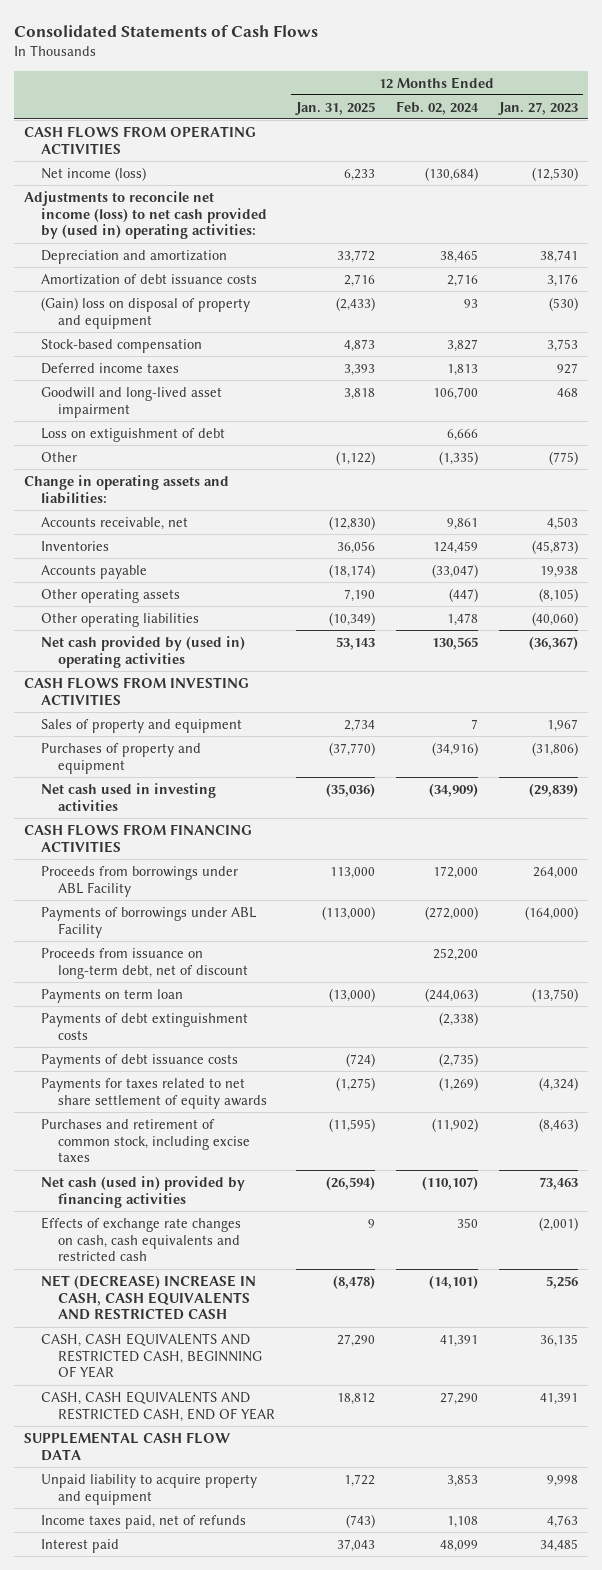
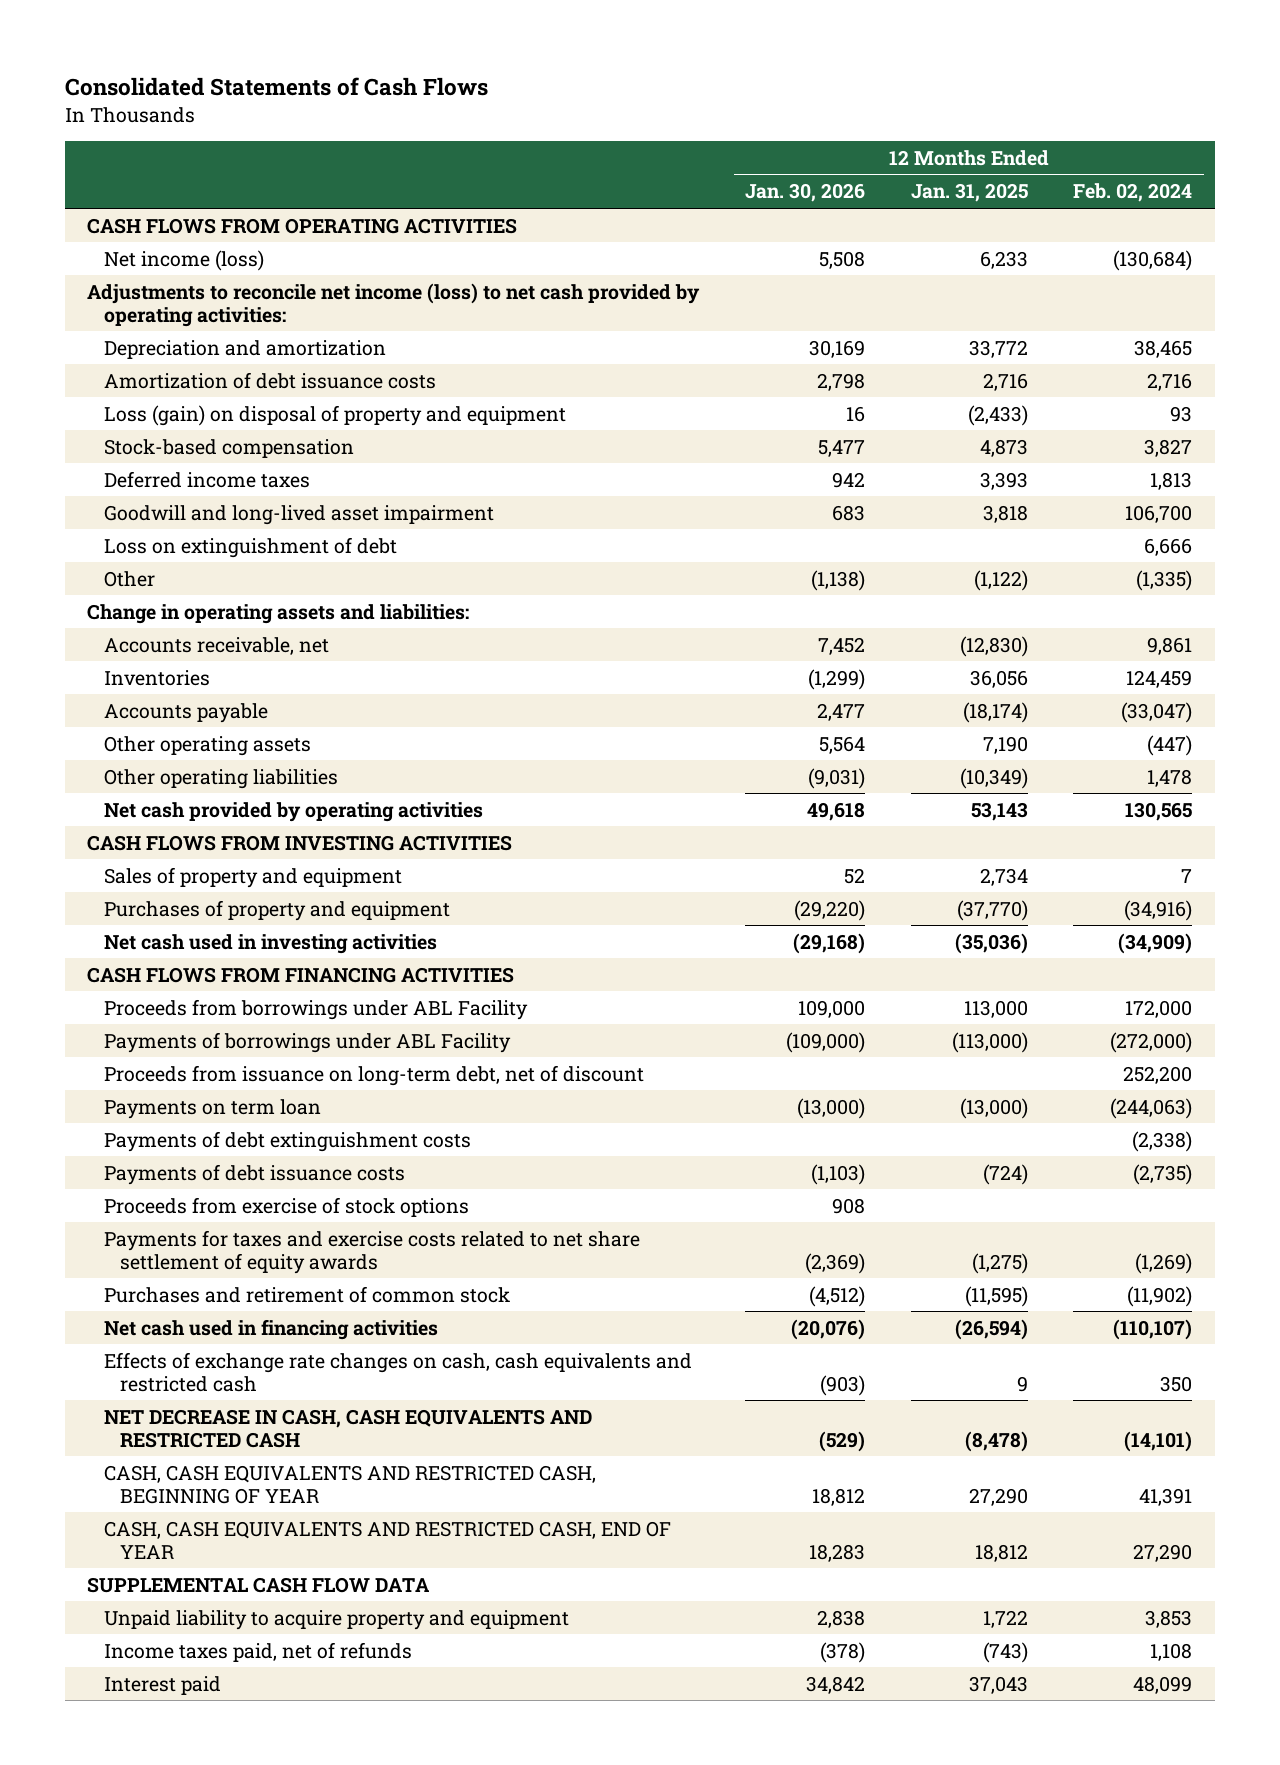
- | 12 Months Ended Jan. 31, 2025 | 12 Months Ended Feb. 02, 2024 | 12 Months Ended Jan. 27, 2023
+ | 12 Months Ended Jan. 30, 2026 | 12 Months Ended Jan. 31, 2025 | 12 Months Ended Feb. 02, 2024
- Adjustments to reconcile net income (loss) to net cash provided by (used in) operating activities:
+ Adjustments to reconcile net income (loss) to net cash provided by operating activities:
- (Gain) loss on disposal of property and equipment | (2,433) | 93 | (530)
+ Loss (gain) on disposal of property and equipment | 16 | (2,433) | 93
- Loss on extiguishment of debt | | 6,666 |
+ Loss on extinguishment of debt | | | 6,666
- Net cash provided by (used in) operating activities | 53,143 | 130,565 | (36,367)
+ Net cash provided by operating activities | 49,618 | 53,143 | 130,565
- Payments for taxes related to net share settlement of equity awards | (1,275) | (1,269) | (4,324)
- Purchases and retirement of common stock, including excise taxes | (11,595) | (11,902) | (8,463)
- Net cash (used in) provided by financing activities | (26,594) | (110,107) | 73,463
+ Proceeds from exercise of stock options | 908 | |
+ Payments for taxes and exercise costs related to net share settlement of equity awards | (2,369) | (1,275) | (1,269)
+ Purchases and retirement of common stock | (4,512) | (11,595) | (11,902)
+ Net cash used in financing activities | (20,076) | (26,594) | (110,107)
- NET (DECREASE) INCREASE IN CASH, CASH EQUIVALENTS AND RESTRICTED CASH | (8,478) | (14,101) | 5,256
+ NET DECREASE IN CASH, CASH EQUIVALENTS AND RESTRICTED CASH | (529) | (8,478) | (14,101)

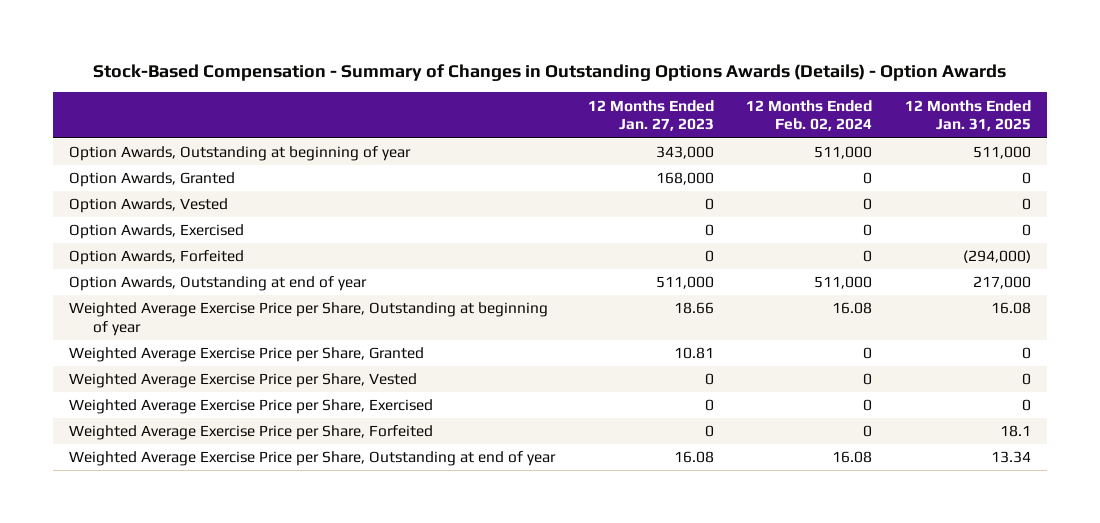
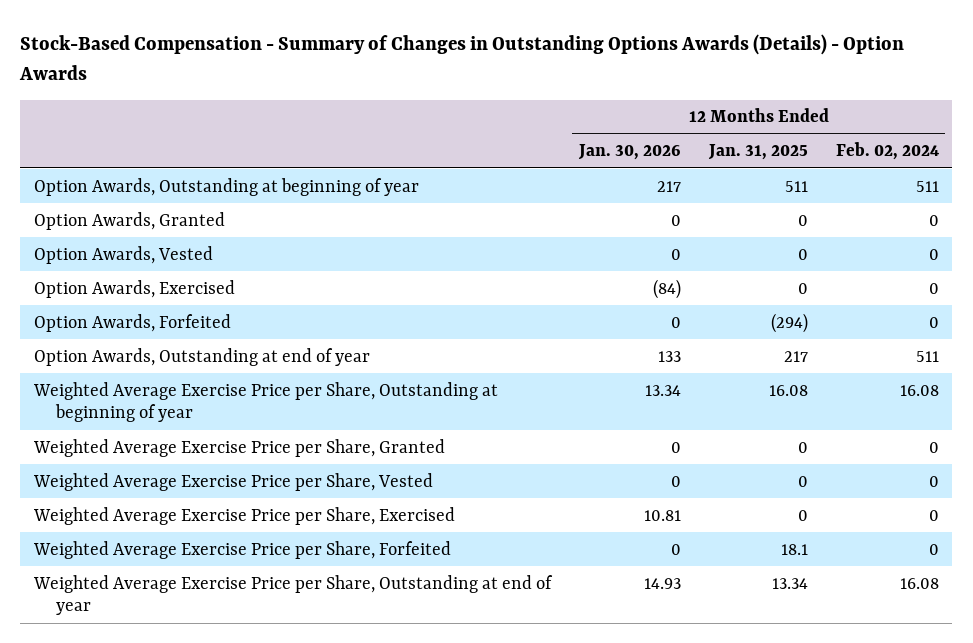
- | 12 Months Ended Jan. 27, 2023 | 12 Months Ended Feb. 02, 2024 | 12 Months Ended Jan. 31, 2025
+ | 12 Months Ended Jan. 30, 2026 | 12 Months Ended Jan. 31, 2025 | 12 Months Ended Feb. 02, 2024
- Option Awards, Outstanding at beginning of year | 343,000 | 511,000 | 511,000
+ Option Awards, Outstanding at beginning of year | 217 | 511 | 511
- Option Awards, Forfeited | 0 | 0 | (294,000)
- Option Awards, Outstanding at end of year | 511,000 | 511,000 | 217,000
+ Option Awards, Forfeited | 0 | (294) | 0
+ Option Awards, Outstanding at end of year | 133 | 217 | 511

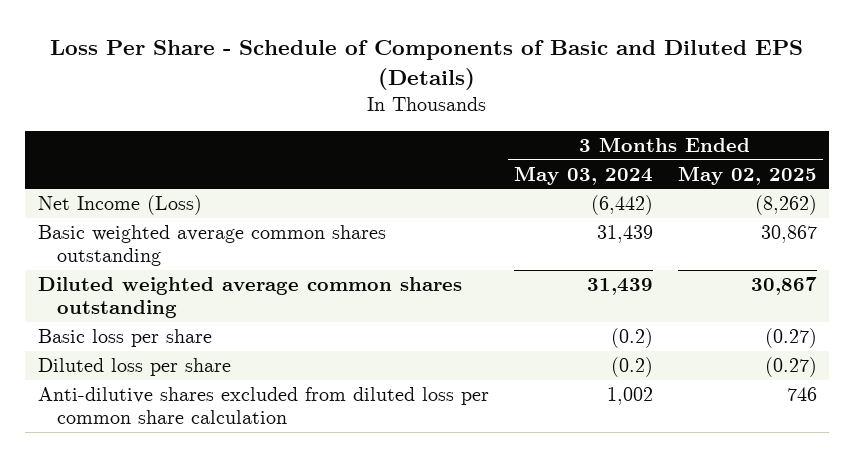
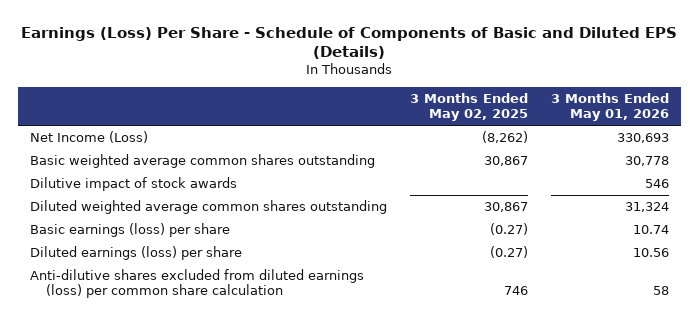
- Loss Per Share - Schedule of Components of Basic and Diluted EPS (Details)
+ Earnings (Loss) Per Share - Schedule of Components of Basic and Diluted EPS (Details)
- | 3 Months Ended May 03, 2024 | 3 Months Ended May 02, 2025
+ | 3 Months Ended May 02, 2025 | 3 Months Ended May 01, 2026
+ Dilutive impact of stock awards | | 546
- Basic loss per share | (0.2) | (0.27)
- Diluted loss per share | (0.2) | (0.27)
- Anti-dilutive shares excluded from diluted loss per common share calculation | 1,002 | 746
+ Basic earnings (loss) per share | (0.27) | 10.74
+ Diluted earnings (loss) per share | (0.27) | 10.56
+ Anti-dilutive shares excluded from diluted earnings (loss) per common share calculation | 746 | 58

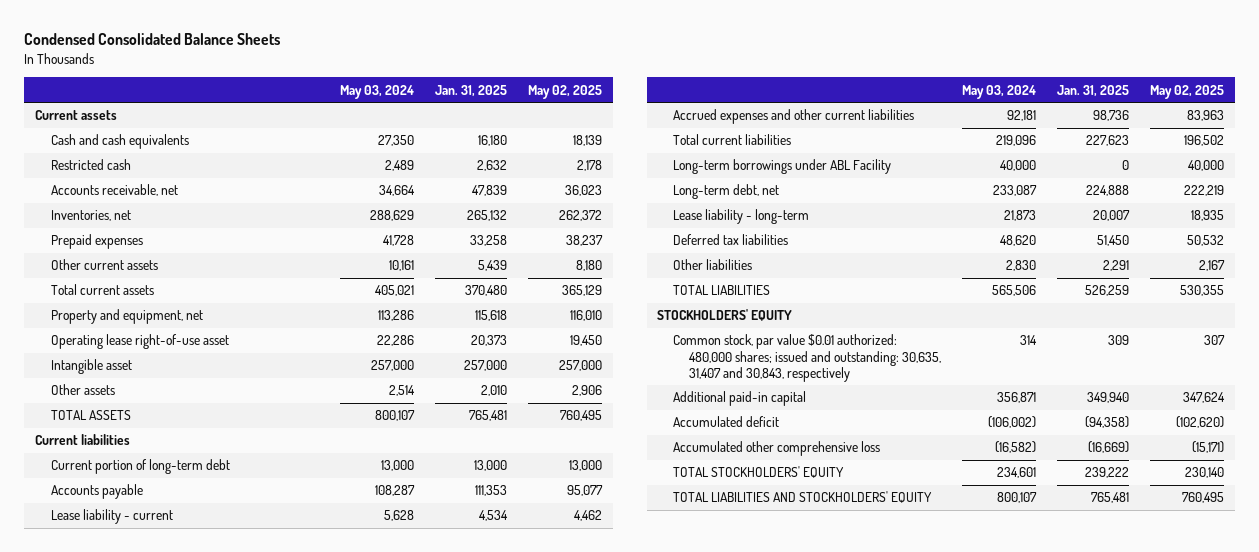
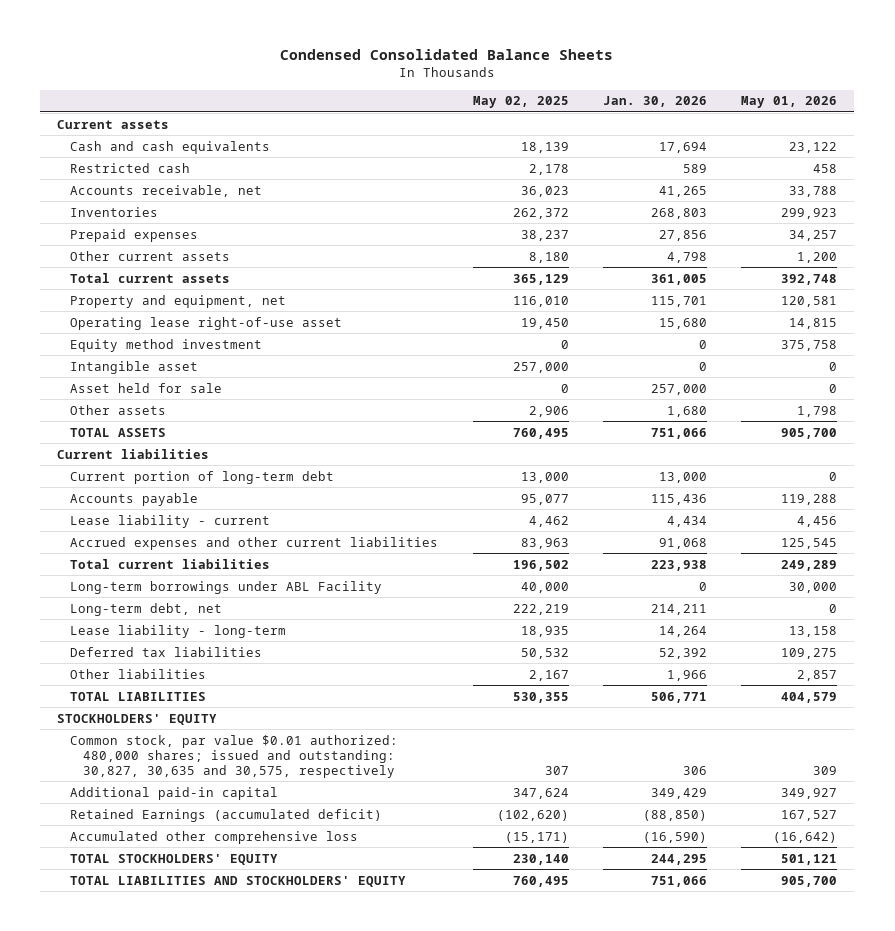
- | May 03, 2024 | Jan. 31, 2025 | May 02, 2025
+ | May 02, 2025 | Jan. 30, 2026 | May 01, 2026
- Inventories, net | 288,629 | 265,132 | 262,372
+ Inventories | 262,372 | 268,803 | 299,923
+ Equity method investment | 0 | 0 | 375,758
+ Asset held for sale | 0 | 257,000 | 0
- Common stock, par value $0.01 authorized: 480,000 shares; issued and outstanding: 30,635, 31,407 and 30,843, respectively | 314 | 309 | 307
+ Common stock, par value $0.01 authorized: 480,000 shares; issued and outstanding: 30,827, 30,635 and 30,575, respectively | 307 | 306 | 309
- Accumulated deficit | (106,002) | (94,358) | (102,620)
+ Retained Earnings (accumulated deficit) | (102,620) | (88,850) | 167,527

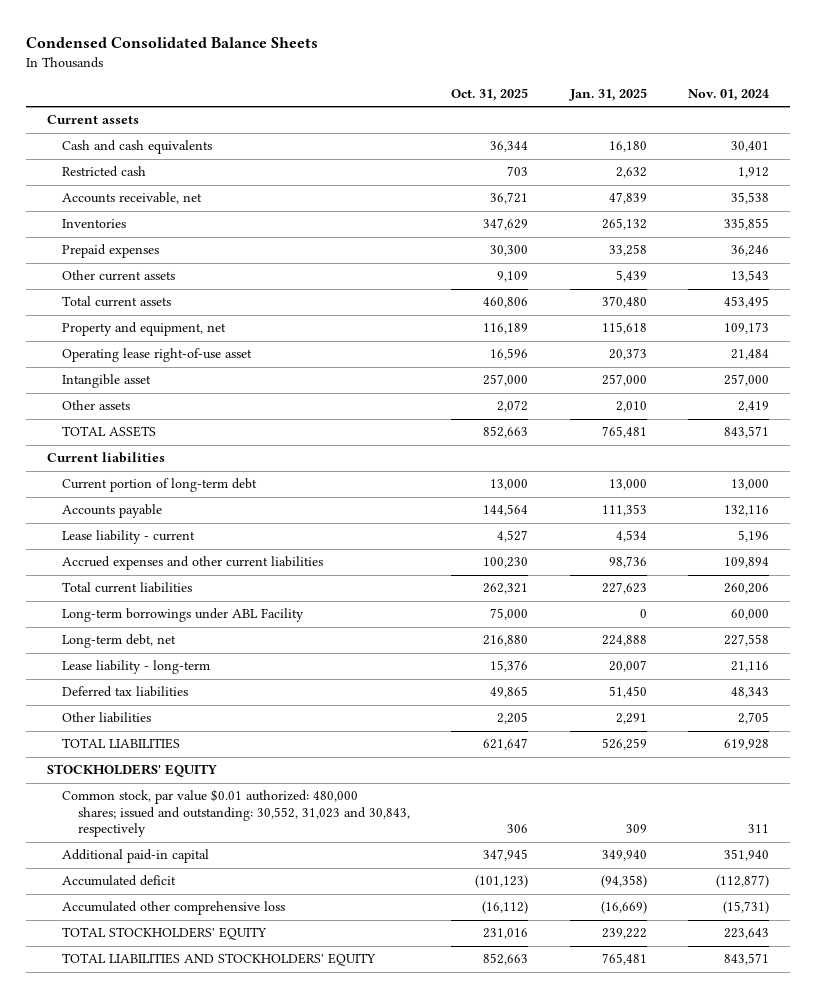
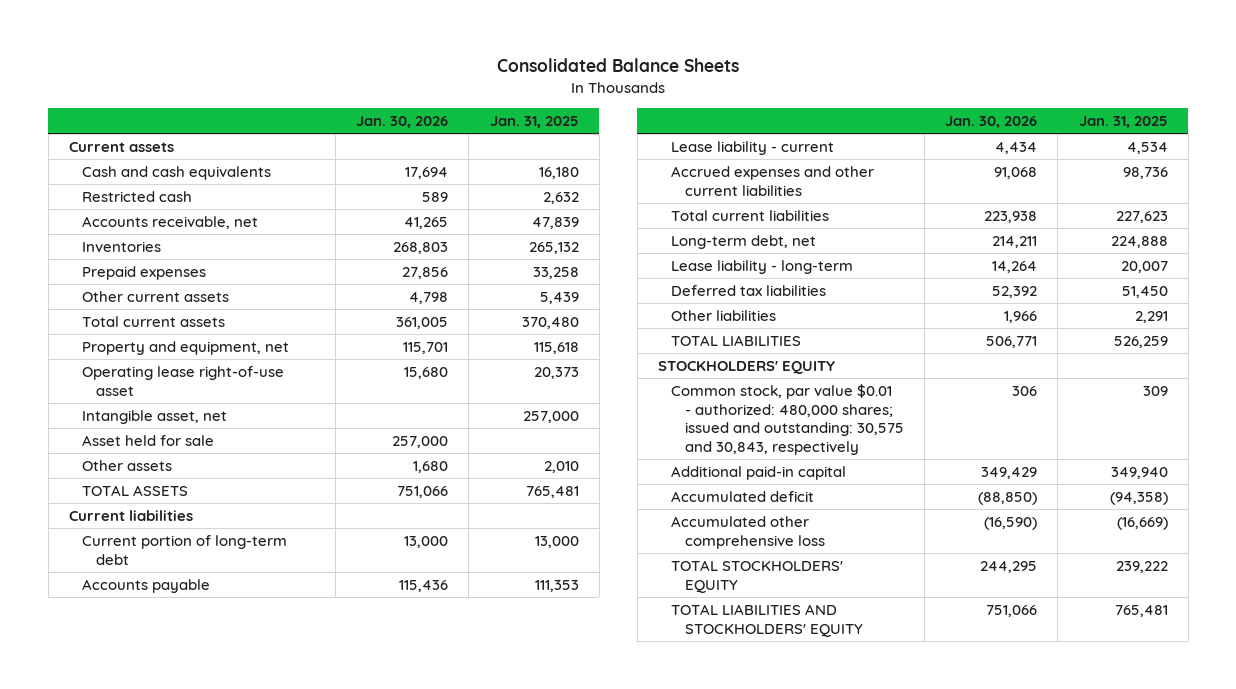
- Condensed Consolidated Balance Sheets
+ Consolidated Balance Sheets
- | Oct. 31, 2025 | Jan. 31, 2025 | Nov. 01, 2024
+ | Jan. 30, 2026 | Jan. 31, 2025
- Intangible asset | 257,000 | 257,000 | 257,000
+ Intangible asset, net | | 257,000
+ Asset held for sale | 257,000 |
- Long-term borrowings under ABL Facility | 75,000 | 0 | 60,000
- Common stock, par value $0.01 authorized: 480,000 shares; issued and outstanding: 30,552, 31,023 and 30,843, respectively | 306 | 309 | 311
+ Common stock, par value $0.01 - authorized: 480,000 shares; issued and outstanding: 30,575 and 30,843, respectively | 306 | 309

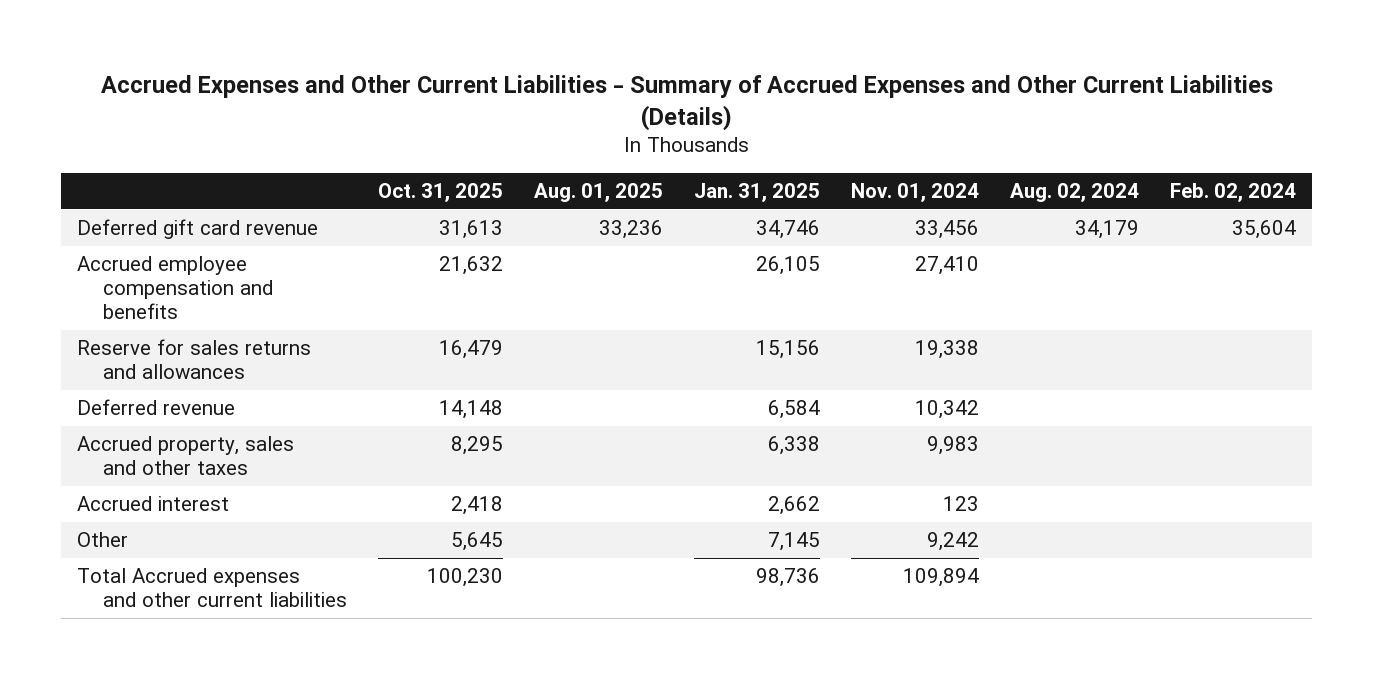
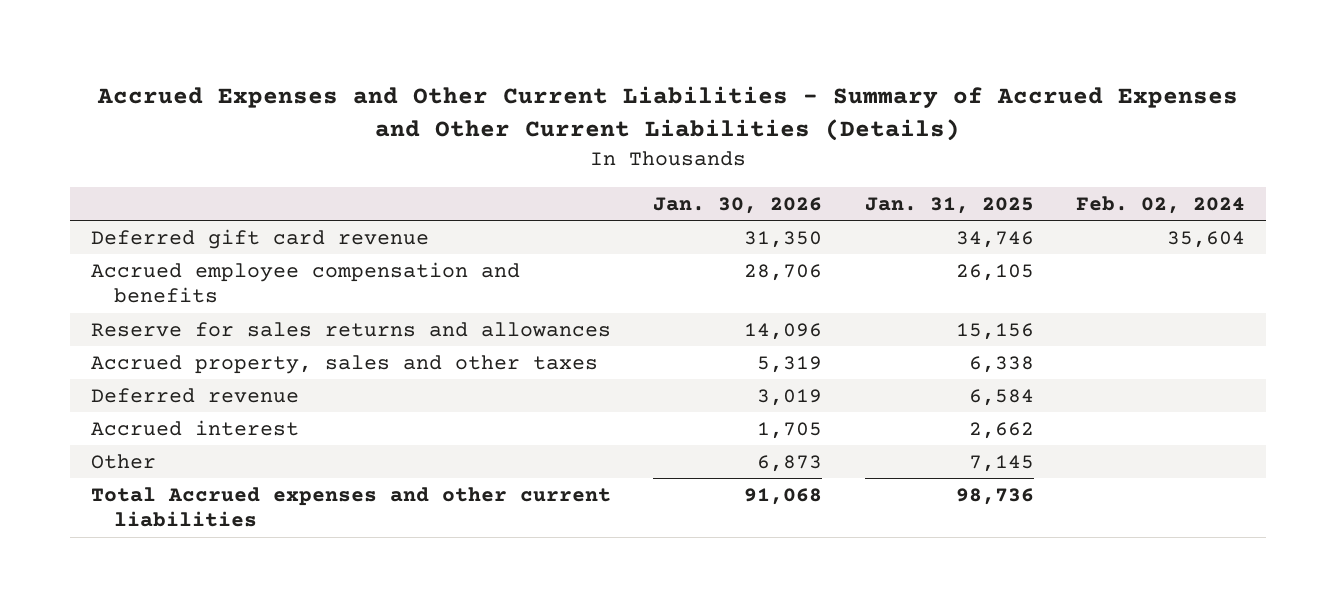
- | Oct. 31, 2025 | Aug. 01, 2025 | Jan. 31, 2025 | Nov. 01, 2024 | Aug. 02, 2024 | Feb. 02, 2024
+ | Jan. 30, 2026 | Jan. 31, 2025 | Feb. 02, 2024
moved down: Deferred revenue | 3,019 | 6,584 |

